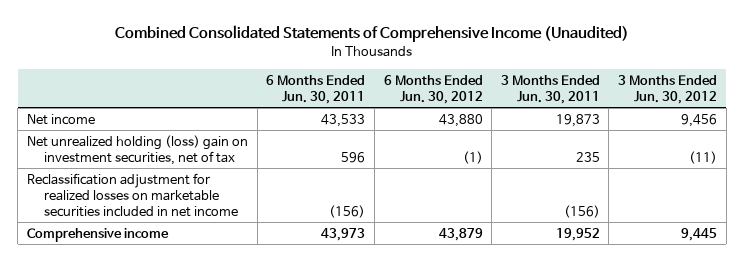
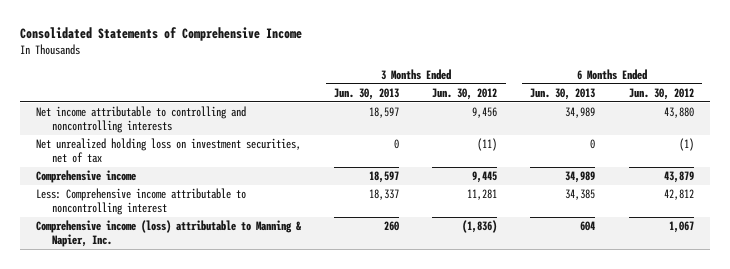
- Combined Consolidated Statements of Comprehensive Income (Unaudited)
+ Consolidated Statements of Comprehensive Income
- | 6 Months Ended Jun. 30, 2011 | 6 Months Ended Jun. 30, 2012 | 3 Months Ended Jun. 30, 2011 | 3 Months Ended Jun. 30, 2012
+ | 3 Months Ended Jun. 30, 2013 | 3 Months Ended Jun. 30, 2012 | 6 Months Ended Jun. 30, 2013 | 6 Months Ended Jun. 30, 2012
- Net income | 43,533 | 43,880 | 19,873 | 9,456
- Net unrealized holding (loss) gain on investment securities, net of tax | 596 | (1) | 235 | (11)
- Reclassification adjustment for realized losses on marketable securities included in net income | (156) | | (156) |
+ Net income attributable to controlling and noncontrolling interests | 18,597 | 9,456 | 34,989 | 43,880
+ Net unrealized holding loss on investment securities, net of tax | 0 | (11) | 0 | (1)
+ Less: Comprehensive income attributable to noncontrolling interest | 18,337 | 11,281 | 34,385 | 42,812
+ Comprehensive income (loss) attributable to Manning & Napier, Inc. | 260 | (1,836) | 604 | 1,067

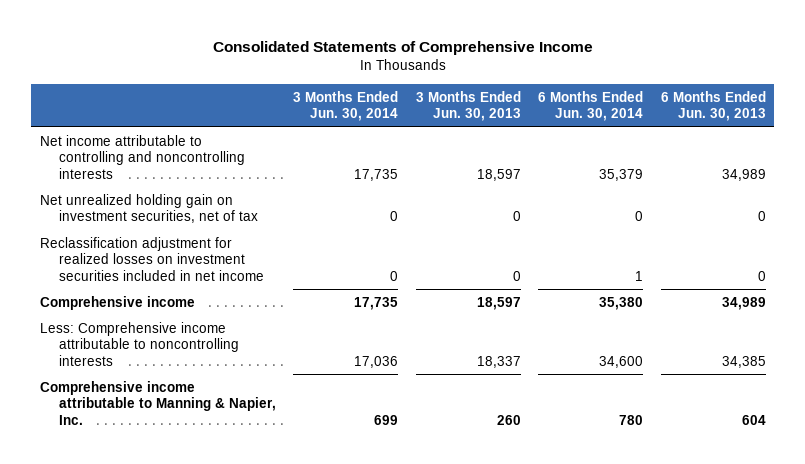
- | 3 Months Ended Jun. 30, 2013 | 3 Months Ended Jun. 30, 2012 | 6 Months Ended Jun. 30, 2013 | 6 Months Ended Jun. 30, 2012
+ | 3 Months Ended Jun. 30, 2014 | 3 Months Ended Jun. 30, 2013 | 6 Months Ended Jun. 30, 2014 | 6 Months Ended Jun. 30, 2013
- Net unrealized holding loss on investment securities, net of tax | 0 | (11) | 0 | (1)
+ Net unrealized holding gain on investment securities, net of tax | 0 | 0 | 0 | 0
+ Reclassification adjustment for realized losses on investment securities included in net income | 0 | 0 | 1 | 0
- Less: Comprehensive income attributable to noncontrolling interest | 18,337 | 11,281 | 34,385 | 42,812
- Comprehensive income (loss) attributable to Manning & Napier, Inc. | 260 | (1,836) | 604 | 1,067
+ Less: Comprehensive income attributable to noncontrolling interests | 17,036 | 18,337 | 34,600 | 34,385
+ Comprehensive income attributable to Manning & Napier, Inc. | 699 | 260 | 780 | 604

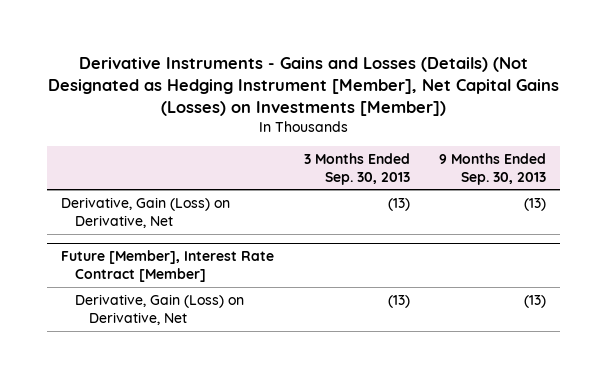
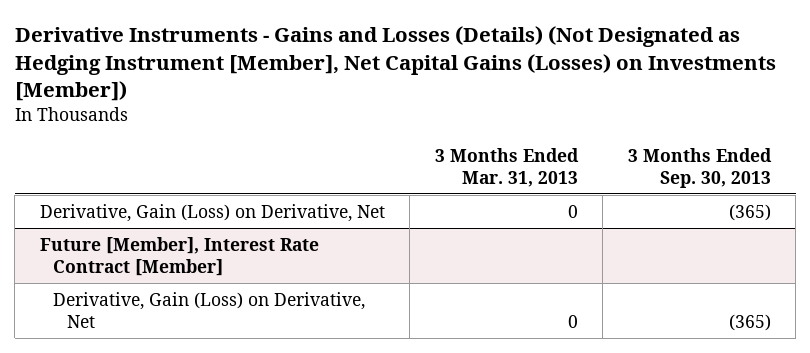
- | 3 Months Ended Sep. 30, 2013 | 9 Months Ended Sep. 30, 2013
+ | 3 Months Ended Mar. 31, 2013 | 3 Months Ended Sep. 30, 2013
- Derivative, Gain (Loss) on Derivative, Net | (13) | (13)
+ Derivative, Gain (Loss) on Derivative, Net | 0 | (365)
@ Future [Member], Interest Rate Contract [Member]
- Derivative, Gain (Loss) on Derivative, Net | (13) | (13)
+ Derivative, Gain (Loss) on Derivative, Net | 0 | (365)

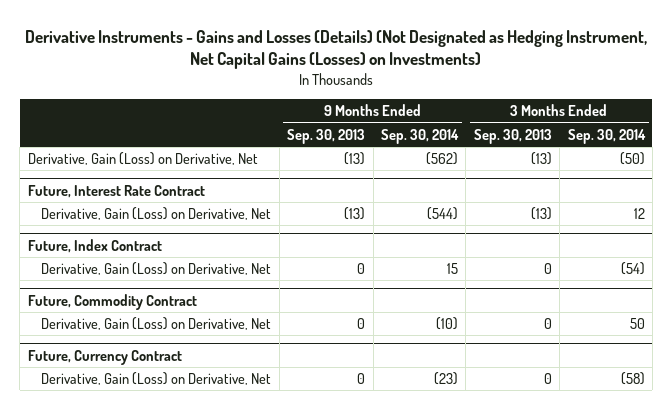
- Derivative Instruments - Gains and Losses (Details) (Not Designated as Hedging Instrument [Member], Net Capital Gains (Losses) on Investments [Member])
+ Derivative Instruments - Gains and Losses (Details) (Not Designated as Hedging Instrument, Net Capital Gains (Losses) on Investments)
- | 3 Months Ended Mar. 31, 2013 | 3 Months Ended Sep. 30, 2013
+ | 9 Months Ended Sep. 30, 2013 | 9 Months Ended Sep. 30, 2014 | 3 Months Ended Sep. 30, 2013 | 3 Months Ended Sep. 30, 2014
- Derivative, Gain (Loss) on Derivative, Net | 0 | (365)
- Future [Member], Interest Rate Contract [Member]
- Derivative, Gain (Loss) on Derivative, Net | 0 | (365)
+ Derivative, Gain (Loss) on Derivative, Net | (13) | (562) | (13) | (50)
+ Future, Interest Rate Contract
+ Derivative, Gain (Loss) on Derivative, Net | (13) | (544) | (13) | 12
+ Future, Index Contract
+ Derivative, Gain (Loss) on Derivative, Net | 0 | 15 | 0 | (54)
+ Future, Commodity Contract
+ Derivative, Gain (Loss) on Derivative, Net | 0 | (10) | 0 | 50
+ Future, Currency Contract
+ Derivative, Gain (Loss) on Derivative, Net | 0 | (23) | 0 | (58)

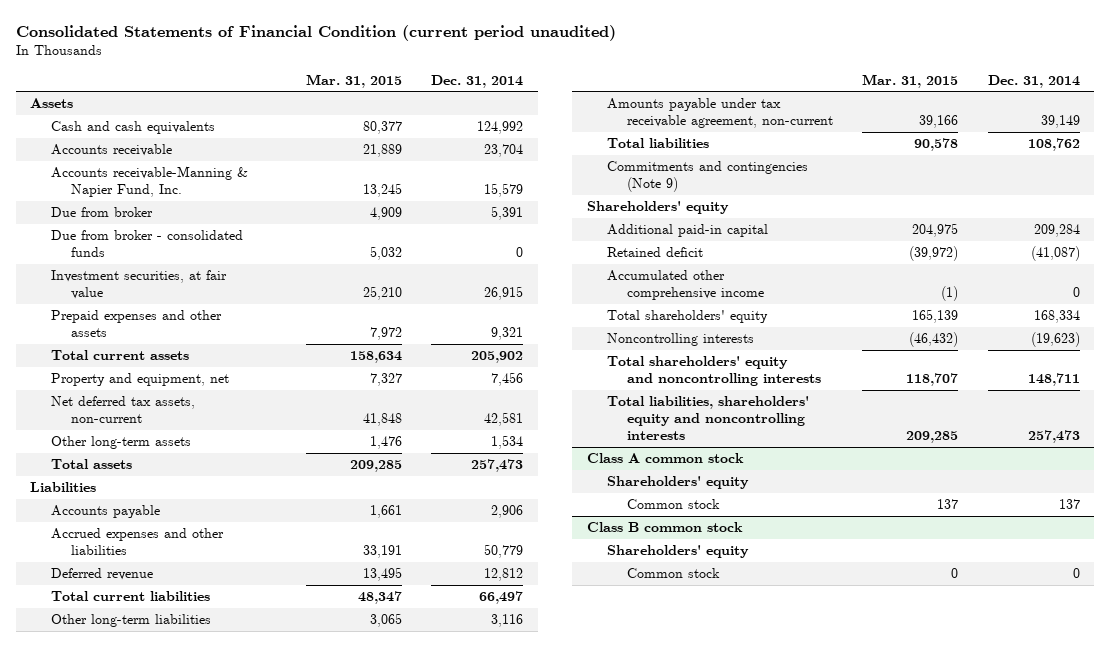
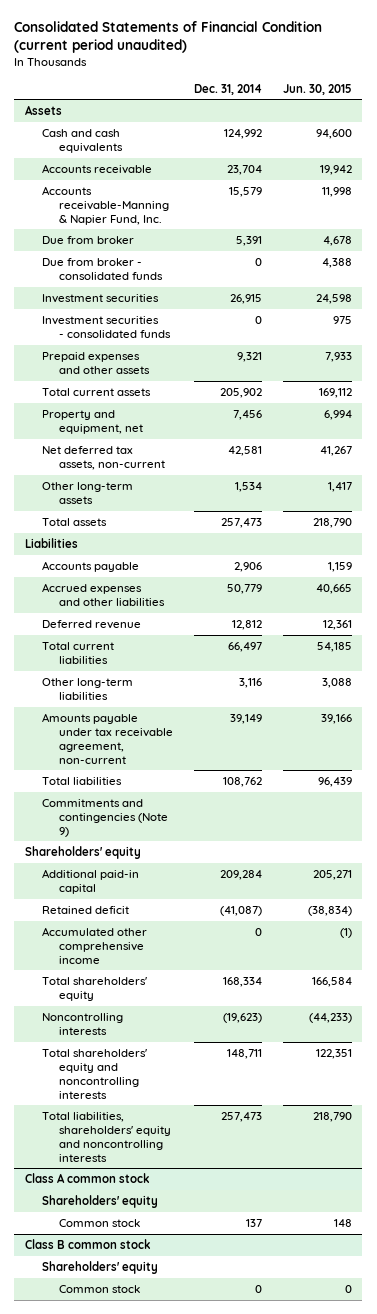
- | Mar. 31, 2015 | Dec. 31, 2014
+ | Dec. 31, 2014 | Jun. 30, 2015
- Investment securities, at fair value | 25,210 | 26,915
+ Investment securities | 26,915 | 24,598
+ Investment securities - consolidated funds | 0 | 975

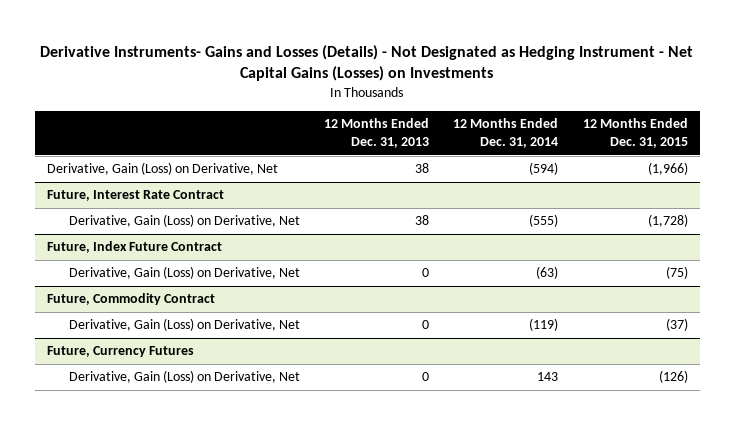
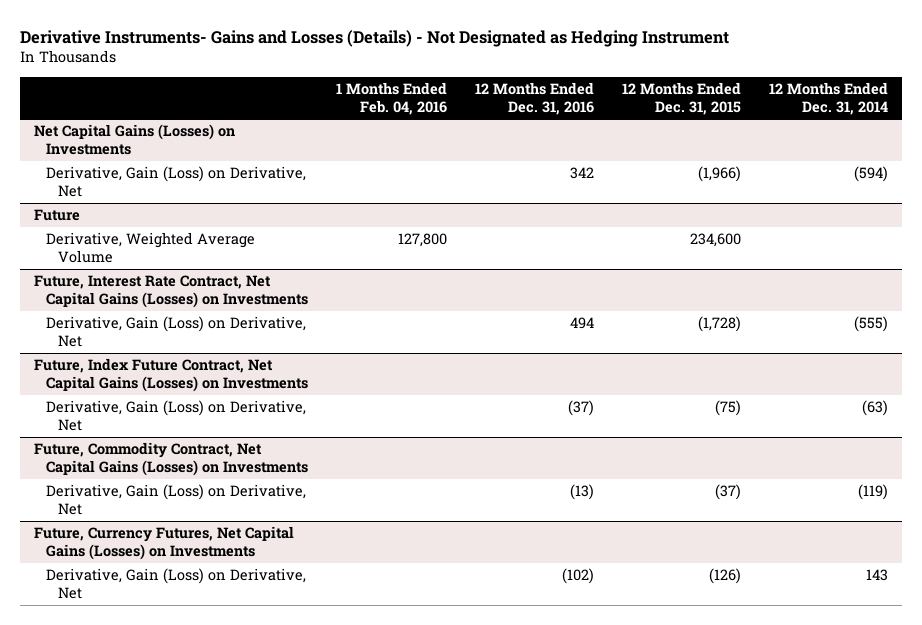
- Derivative Instruments- Gains and Losses (Details) - Not Designated as Hedging Instrument - Net Capital Gains (Losses) on Investments
+ Derivative Instruments- Gains and Losses (Details) - Not Designated as Hedging Instrument
- | 12 Months Ended Dec. 31, 2013 | 12 Months Ended Dec. 31, 2014 | 12 Months Ended Dec. 31, 2015
+ | 1 Months Ended Feb. 04, 2016 | 12 Months Ended Dec. 31, 2016 | 12 Months Ended Dec. 31, 2015 | 12 Months Ended Dec. 31, 2014
+ Net Capital Gains (Losses) on Investments
- Future, Interest Rate Contract
+ Future
+ Derivative, Weighted Average Volume | 127,800 | | 234,600 |
+ Future, Interest Rate Contract, Net Capital Gains (Losses) on Investments
- Future, Index Future Contract
+ Future, Index Future Contract, Net Capital Gains (Losses) on Investments
- Future, Commodity Contract
+ Future, Commodity Contract, Net Capital Gains (Losses) on Investments
- Future, Currency Futures
+ Future, Currency Futures, Net Capital Gains (Losses) on Investments

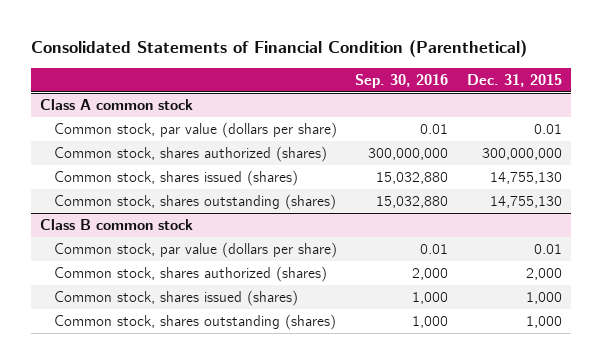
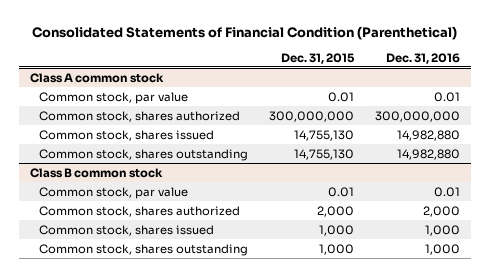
- | Sep. 30, 2016 | Dec. 31, 2015
+ | Dec. 31, 2015 | Dec. 31, 2016
@ Class A common stock
- Common stock, par value (dollars per share) | 0.01 | 0.01
- Common stock, shares authorized (shares) | 300,000,000 | 300,000,000
- Common stock, shares issued (shares) | 15,032,880 | 14,755,130
- Common stock, shares outstanding (shares) | 15,032,880 | 14,755,130
+ Common stock, par value | 0.01 | 0.01
+ Common stock, shares authorized | 300,000,000 | 300,000,000
+ Common stock, shares issued | 14,755,130 | 14,982,880
+ Common stock, shares outstanding | 14,755,130 | 14,982,880
@ Class B common stock
- Common stock, par value (dollars per share) | 0.01 | 0.01
- Common stock, shares authorized (shares) | 2,000 | 2,000
- Common stock, shares issued (shares) | 1,000 | 1,000
- Common stock, shares outstanding (shares) | 1,000 | 1,000
+ Common stock, par value | 0.01 | 0.01
+ Common stock, shares authorized | 2,000 | 2,000
+ Common stock, shares issued | 1,000 | 1,000
+ Common stock, shares outstanding | 1,000 | 1,000

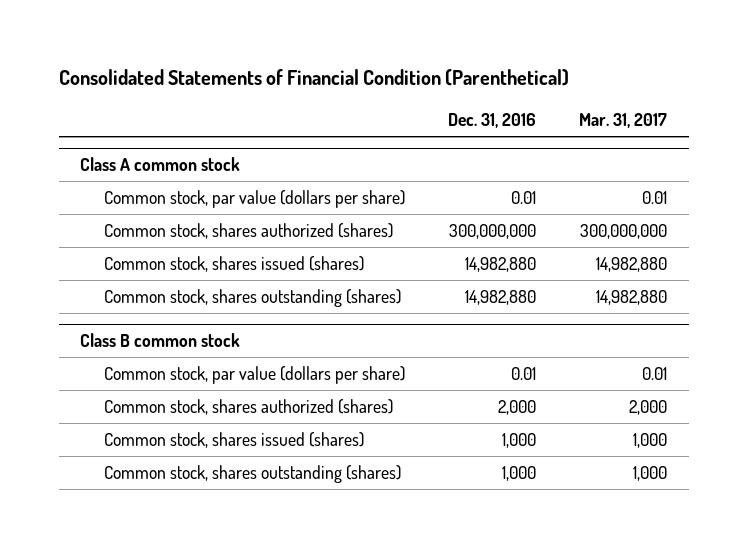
- | Dec. 31, 2015 | Dec. 31, 2016
+ | Dec. 31, 2016 | Mar. 31, 2017
@ Class A common stock
- Common stock, par value | 0.01 | 0.01
- Common stock, shares authorized | 300,000,000 | 300,000,000
- Common stock, shares issued | 14,755,130 | 14,982,880
- Common stock, shares outstanding | 14,755,130 | 14,982,880
+ Common stock, par value (dollars per share) | 0.01 | 0.01
+ Common stock, shares authorized (shares) | 300,000,000 | 300,000,000
+ Common stock, shares issued (shares) | 14,982,880 | 14,982,880
+ Common stock, shares outstanding (shares) | 14,982,880 | 14,982,880
@ Class B common stock
- Common stock, par value | 0.01 | 0.01
- Common stock, shares authorized | 2,000 | 2,000
- Common stock, shares issued | 1,000 | 1,000
- Common stock, shares outstanding | 1,000 | 1,000
+ Common stock, par value (dollars per share) | 0.01 | 0.01
+ Common stock, shares authorized (shares) | 2,000 | 2,000
+ Common stock, shares issued (shares) | 1,000 | 1,000
+ Common stock, shares outstanding (shares) | 1,000 | 1,000

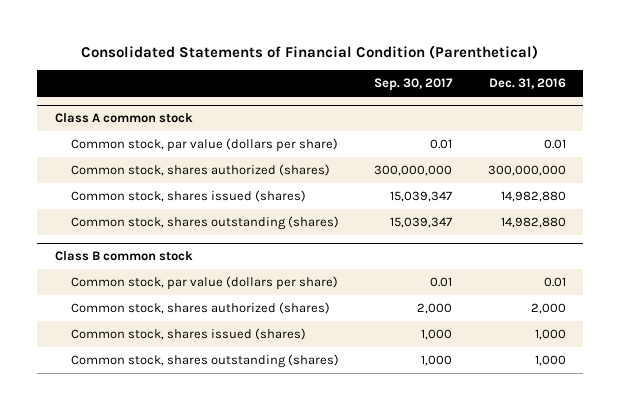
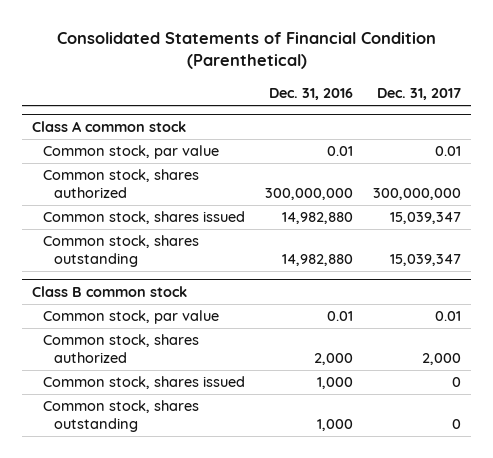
- | Sep. 30, 2017 | Dec. 31, 2016
+ | Dec. 31, 2016 | Dec. 31, 2017
@ Class A common stock
- Common stock, par value (dollars per share) | 0.01 | 0.01
- Common stock, shares authorized (shares) | 300,000,000 | 300,000,000
- Common stock, shares issued (shares) | 15,039,347 | 14,982,880
- Common stock, shares outstanding (shares) | 15,039,347 | 14,982,880
+ Common stock, par value | 0.01 | 0.01
+ Common stock, shares authorized | 300,000,000 | 300,000,000
+ Common stock, shares issued | 14,982,880 | 15,039,347
+ Common stock, shares outstanding | 14,982,880 | 15,039,347
@ Class B common stock
- Common stock, par value (dollars per share) | 0.01 | 0.01
- Common stock, shares authorized (shares) | 2,000 | 2,000
- Common stock, shares issued (shares) | 1,000 | 1,000
- Common stock, shares outstanding (shares) | 1,000 | 1,000
+ Common stock, par value | 0.01 | 0.01
+ Common stock, shares authorized | 2,000 | 2,000
+ Common stock, shares issued | 1,000 | 0
+ Common stock, shares outstanding | 1,000 | 0

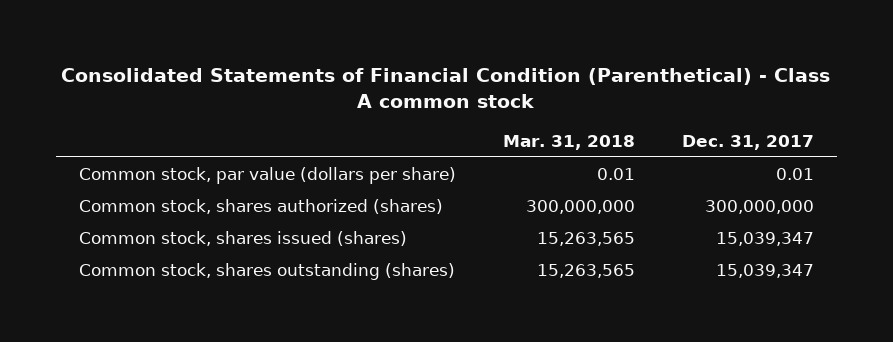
- Consolidated Statements of Financial Condition (Parenthetical)
+ Consolidated Statements of Financial Condition (Parenthetical) - Class A common stock
- | Dec. 31, 2016 | Dec. 31, 2017
+ | Mar. 31, 2018 | Dec. 31, 2017
- Class A common stock
- Common stock, par value | 0.01 | 0.01
- Common stock, shares authorized | 300,000,000 | 300,000,000
- Common stock, shares issued | 14,982,880 | 15,039,347
- Common stock, shares outstanding | 14,982,880 | 15,039,347
- Class B common stock
- Common stock, par value | 0.01 | 0.01
- Common stock, shares authorized | 2,000 | 2,000
- Common stock, shares issued | 1,000 | 0
- Common stock, shares outstanding | 1,000 | 0
+ Common stock, par value (dollars per share) | 0.01 | 0.01
+ Common stock, shares authorized (shares) | 300,000,000 | 300,000,000
+ Common stock, shares issued (shares) | 15,263,565 | 15,039,347
+ Common stock, shares outstanding (shares) | 15,263,565 | 15,039,347

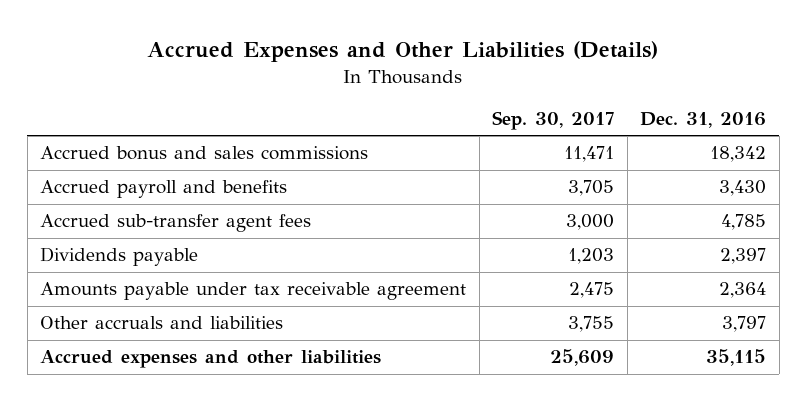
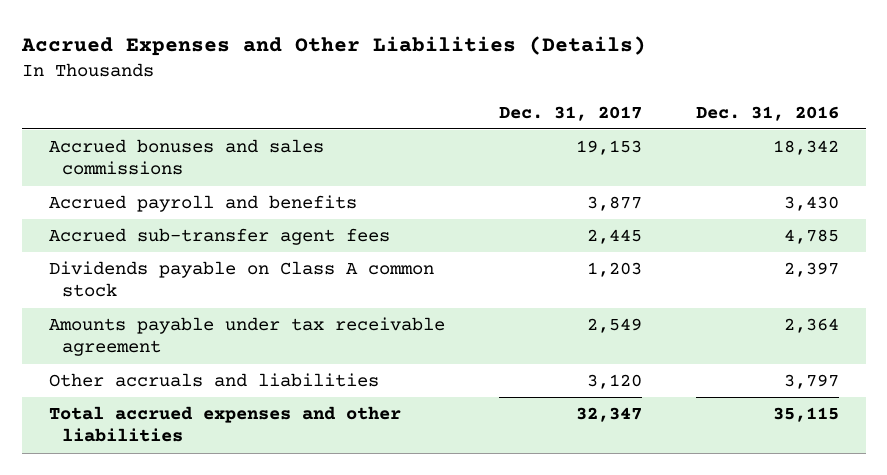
- | Sep. 30, 2017 | Dec. 31, 2016
+ | Dec. 31, 2017 | Dec. 31, 2016
- Accrued bonus and sales commissions | 11,471 | 18,342
+ Accrued bonuses and sales commissions | 19,153 | 18,342
- Dividends payable | 1,203 | 2,397
+ Dividends payable on Class A common stock | 1,203 | 2,397
- Accrued expenses and other liabilities | 25,609 | 35,115
+ Total accrued expenses and other liabilities | 32,347 | 35,115

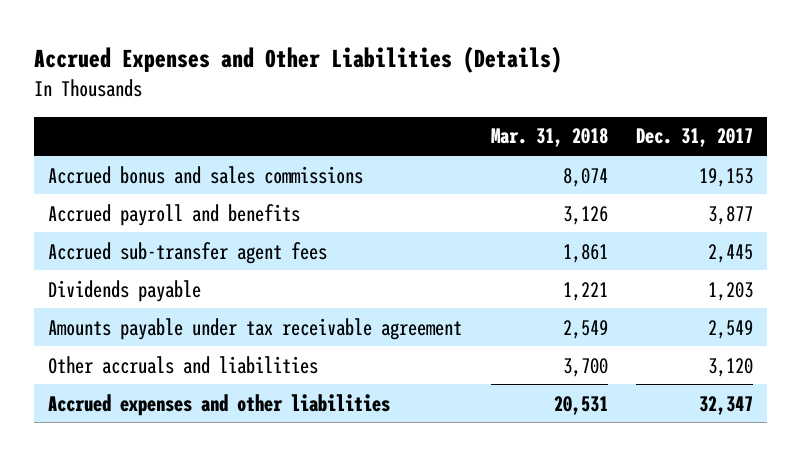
- | Dec. 31, 2017 | Dec. 31, 2016
+ | Mar. 31, 2018 | Dec. 31, 2017
- Accrued bonuses and sales commissions | 19,153 | 18,342
+ Accrued bonus and sales commissions | 8,074 | 19,153
- Dividends payable on Class A common stock | 1,203 | 2,397
+ Dividends payable | 1,221 | 1,203
- Total accrued expenses and other liabilities | 32,347 | 35,115
+ Accrued expenses and other liabilities | 20,531 | 32,347

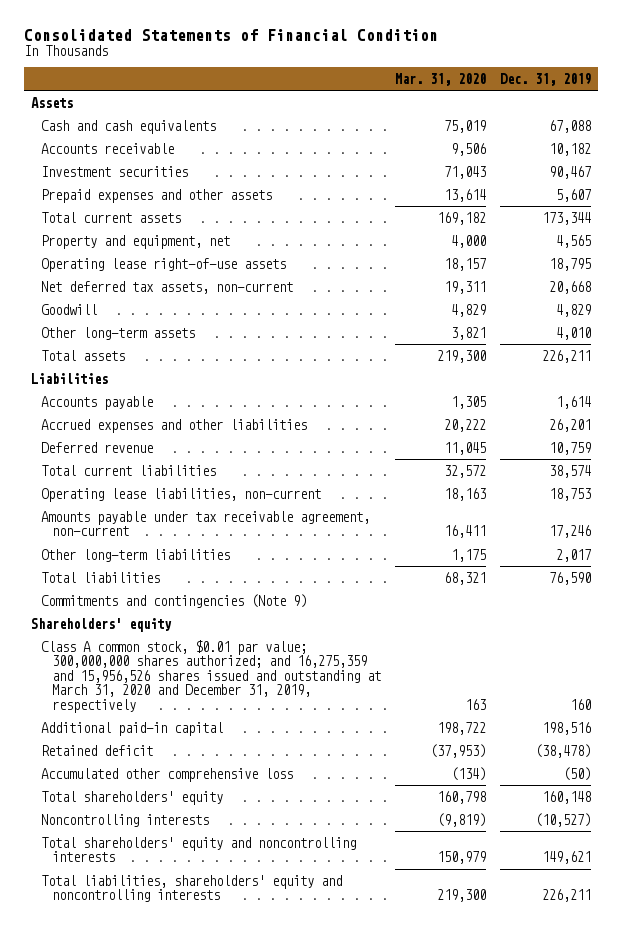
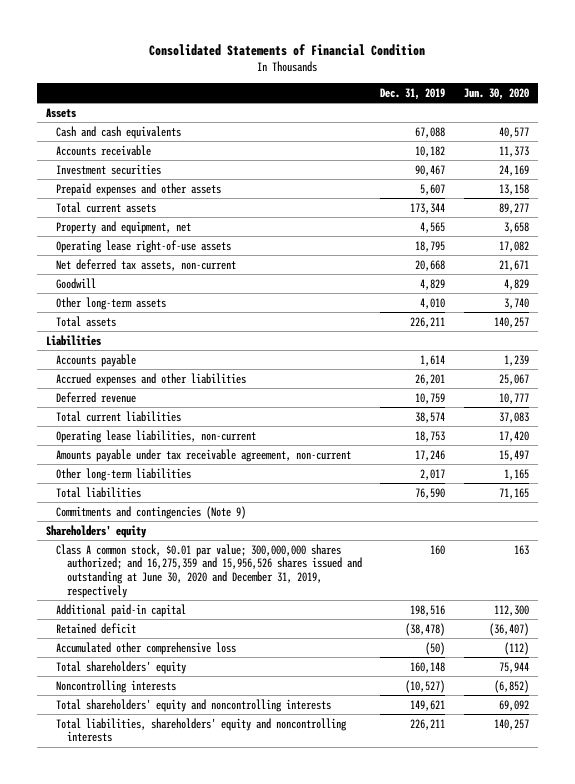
- | Mar. 31, 2020 | Dec. 31, 2019
+ | Dec. 31, 2019 | Jun. 30, 2020
- Class A common stock, $0.01 par value; 300,000,000 shares authorized; and 16,275,359 and 15,956,526 shares issued and outstanding at March 31, 2020 and December 31, 2019, respectively | 163 | 160
+ Class A common stock, $0.01 par value; 300,000,000 shares authorized; and 16,275,359 and 15,956,526 shares issued and outstanding at June 30, 2020 and December 31, 2019, respectively | 160 | 163

